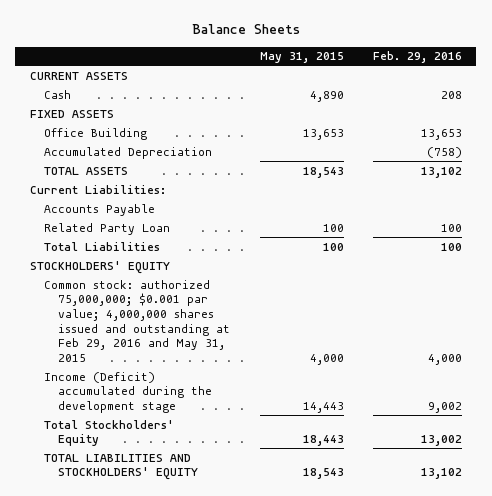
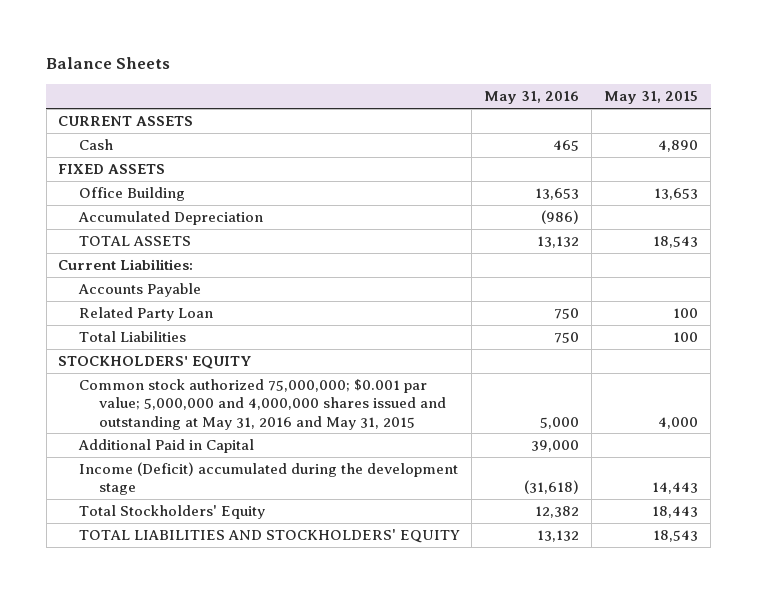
- | May 31, 2015 | Feb. 29, 2016
+ | May 31, 2016 | May 31, 2015
- Common stock: authorized 75,000,000; $0.001 par value; 4,000,000 shares issued and outstanding at Feb 29, 2016 and May 31, 2015 | 4,000 | 4,000
+ Common stock authorized 75,000,000; $0.001 par value; 5,000,000 and 4,000,000 shares issued and outstanding at May 31, 2016 and May 31, 2015 | 5,000 | 4,000
+ Additional Paid in Capital | 39,000 |

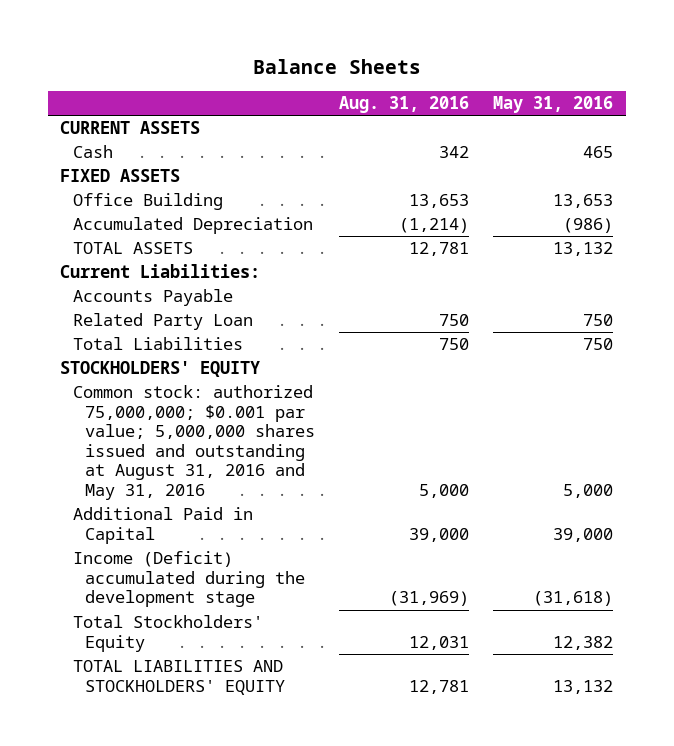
- | May 31, 2016 | May 31, 2015
+ | Aug. 31, 2016 | May 31, 2016
- Common stock authorized 75,000,000; $0.001 par value; 5,000,000 and 4,000,000 shares issued and outstanding at May 31, 2016 and May 31, 2015 | 5,000 | 4,000
+ Common stock: authorized 75,000,000; $0.001 par value; 5,000,000 shares issued and outstanding at August 31, 2016 and May 31, 2016 | 5,000 | 5,000

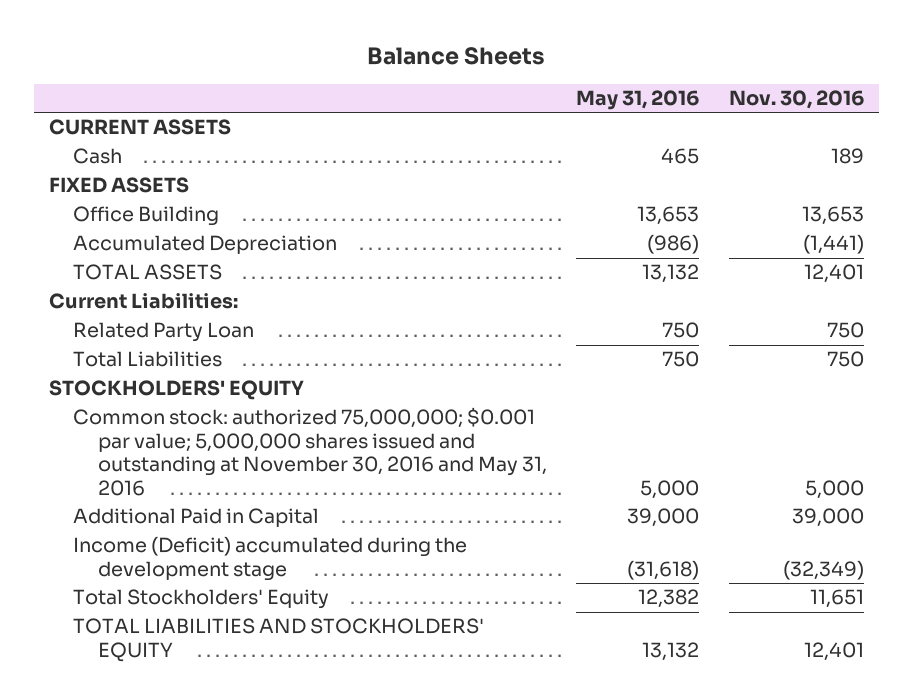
- | Aug. 31, 2016 | May 31, 2016
+ | May 31, 2016 | Nov. 30, 2016
- Accounts Payable
- Common stock: authorized 75,000,000; $0.001 par value; 5,000,000 shares issued and outstanding at August 31, 2016 and May 31, 2016 | 5,000 | 5,000
+ Common stock: authorized 75,000,000; $0.001 par value; 5,000,000 shares issued and outstanding at November 30, 2016 and May 31, 2016 | 5,000 | 5,000

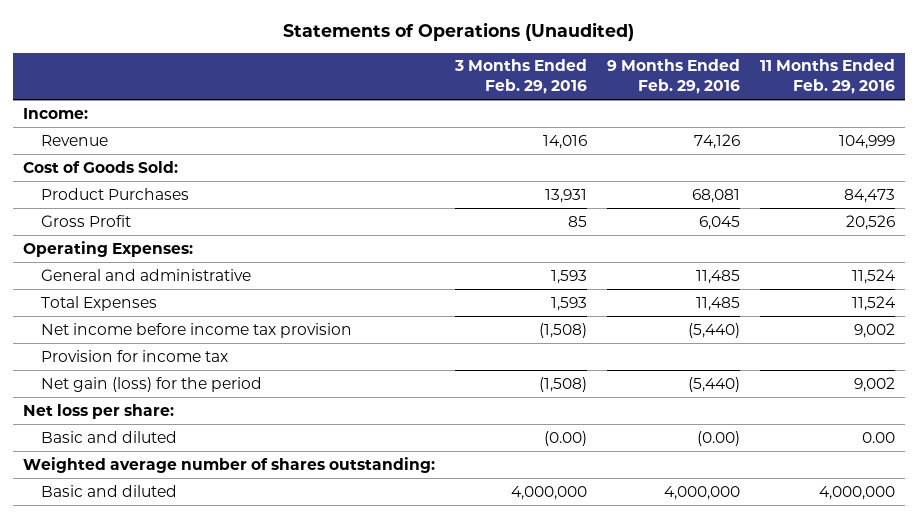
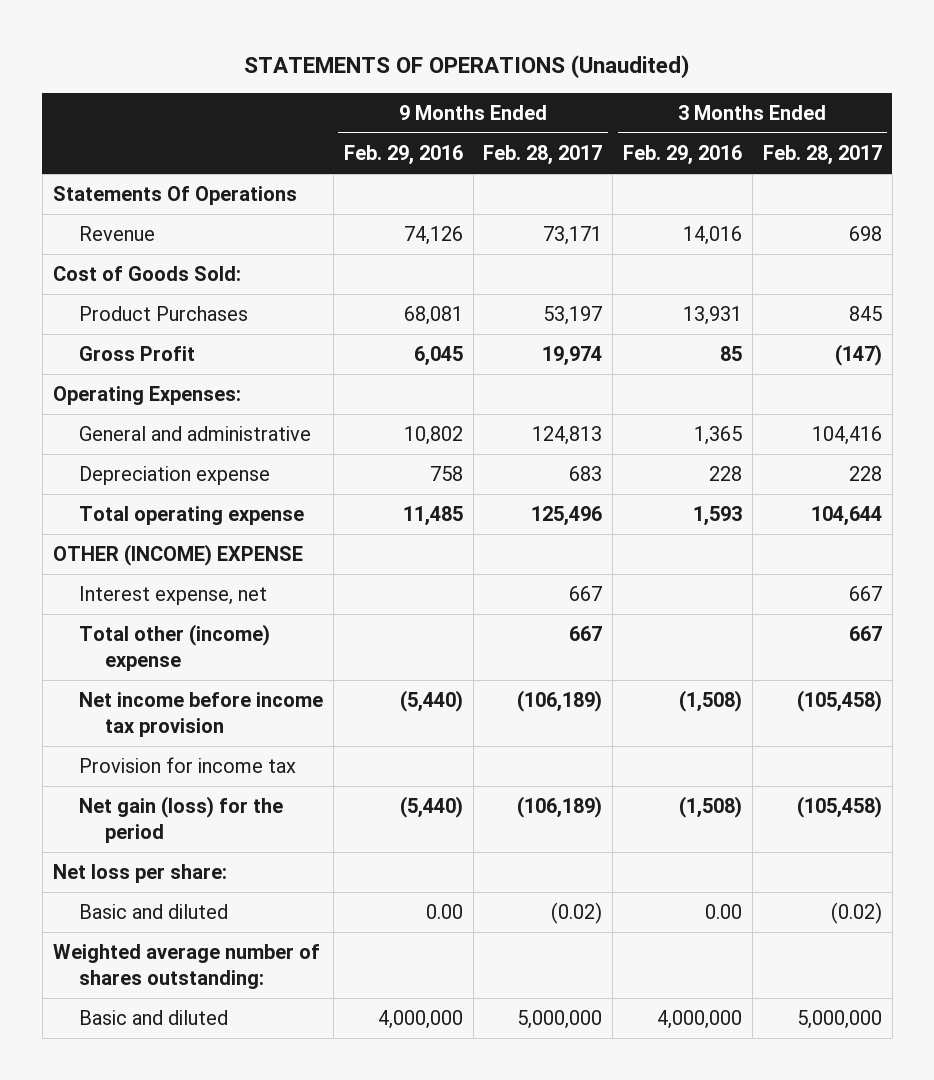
- Statements of Operations (Unaudited)
+ STATEMENTS OF OPERATIONS (Unaudited)
- | 3 Months Ended Feb. 29, 2016 | 9 Months Ended Feb. 29, 2016 | 11 Months Ended Feb. 29, 2016
+ | 9 Months Ended Feb. 29, 2016 | 9 Months Ended Feb. 28, 2017 | 3 Months Ended Feb. 29, 2016 | 3 Months Ended Feb. 28, 2017
- Income:
+ Statements Of Operations
- General and administrative | 1,593 | 11,485 | 11,524
- Total Expenses | 1,593 | 11,485 | 11,524
+ General and administrative | 10,802 | 124,813 | 1,365 | 104,416
+ Depreciation expense | 758 | 683 | 228 | 228
+ Total operating expense | 11,485 | 125,496 | 1,593 | 104,644
+ OTHER (INCOME) EXPENSE
+ Interest expense, net | | 667 | | 667
+ Total other (income) expense | | 667 | | 667
- Basic and diluted | (0.00) | (0.00) | 0.00
+ Basic and diluted | 0.00 | (0.02) | 0.00 | (0.02)

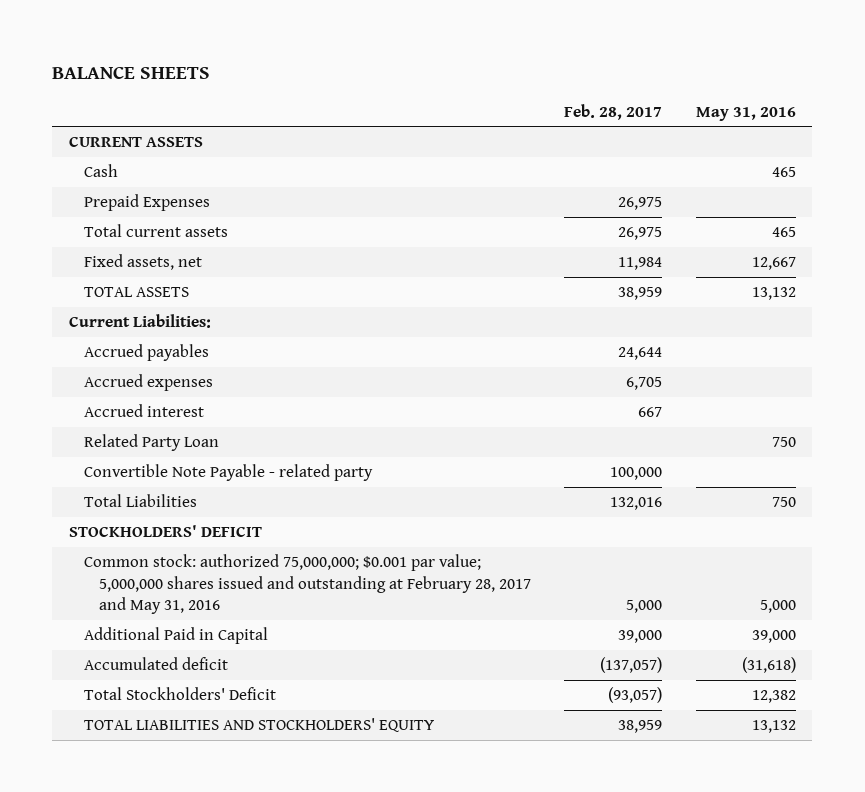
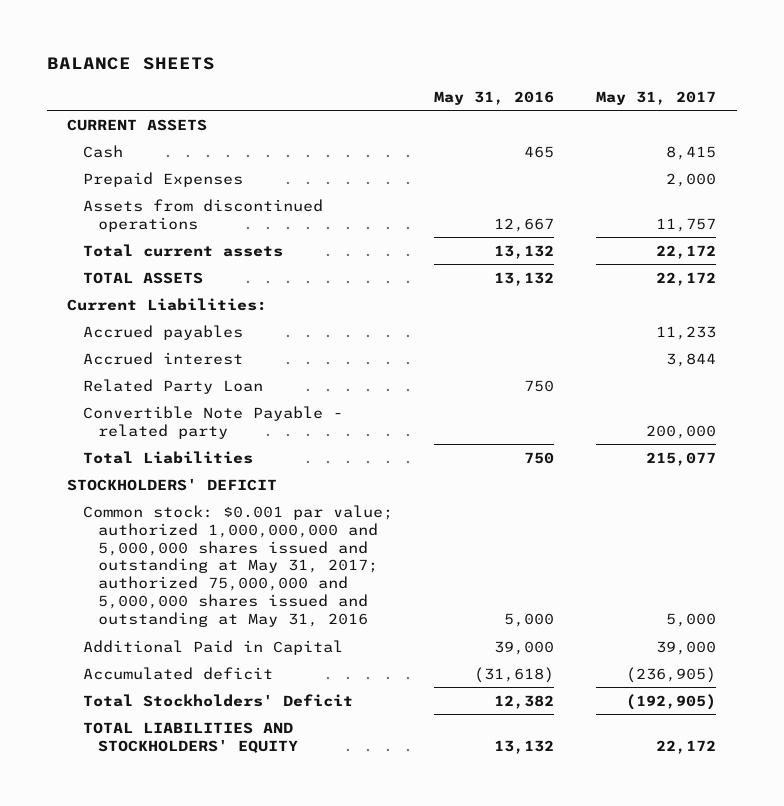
- | Feb. 28, 2017 | May 31, 2016
+ | May 31, 2016 | May 31, 2017
- Total current assets | 26,975 | 465
- Fixed assets, net | 11,984 | 12,667
+ Assets from discontinued operations | 12,667 | 11,757
+ Total current assets | 13,132 | 22,172
- Accrued expenses | 6,705 |
- Common stock: authorized 75,000,000; $0.001 par value; 5,000,000 shares issued and outstanding at February 28, 2017 and May 31, 2016 | 5,000 | 5,000
+ Common stock: $0.001 par value; authorized 1,000,000,000 and 5,000,000 shares issued and outstanding at May 31, 2017; authorized 75,000,000 and 5,000,000 shares issued and outstanding at May 31, 2016 | 5,000 | 5,000

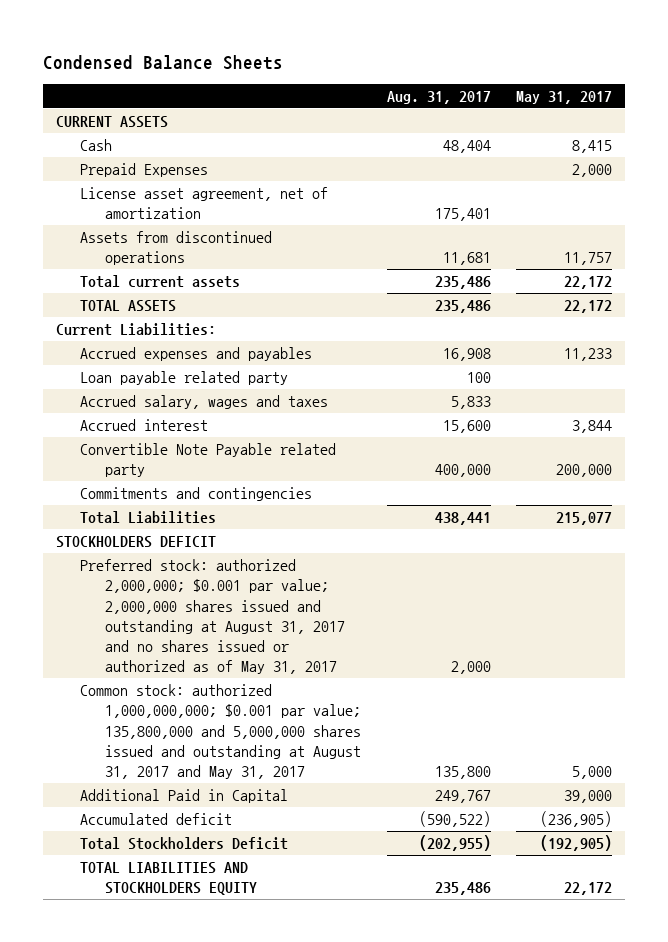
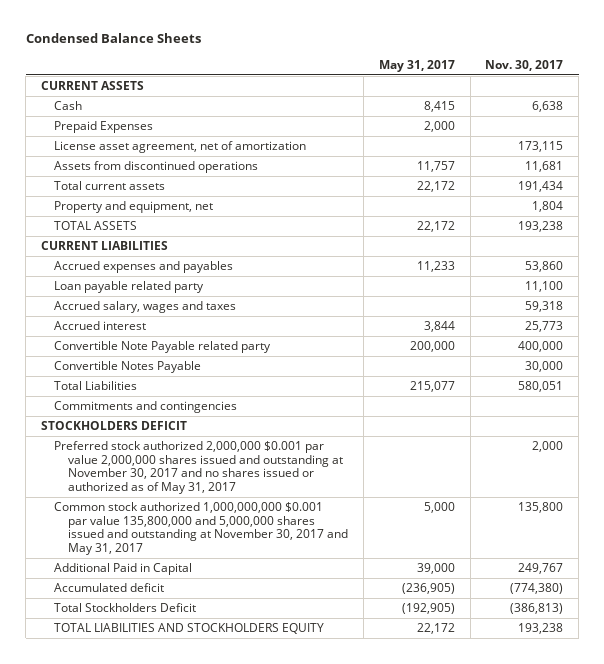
- | Aug. 31, 2017 | May 31, 2017
+ | May 31, 2017 | Nov. 30, 2017
+ Property and equipment, net | | 1,804
- Current Liabilities:
+ CURRENT LIABILITIES
+ Convertible Notes Payable | | 30,000
moved down: Commitments and contingencies
- Preferred stock: authorized 2,000,000; $0.001 par value; 2,000,000 shares issued and outstanding at August 31, 2017 and no shares issued or authorized as of May 31, 2017 | 2,000 |
- Common stock: authorized 1,000,000,000; $0.001 par value; 135,800,000 and 5,000,000 shares issued and outstanding at August 31, 2017 and May 31, 2017 | 135,800 | 5,000
+ Preferred stock authorized 2,000,000 $0.001 par value 2,000,000 shares issued and outstanding at November 30, 2017 and no shares issued or authorized as of May 31, 2017 | | 2,000
+ Common stock authorized 1,000,000,000 $0.001 par value 135,800,000 and 5,000,000 shares issued and outstanding at November 30, 2017 and May 31, 2017 | 5,000 | 135,800

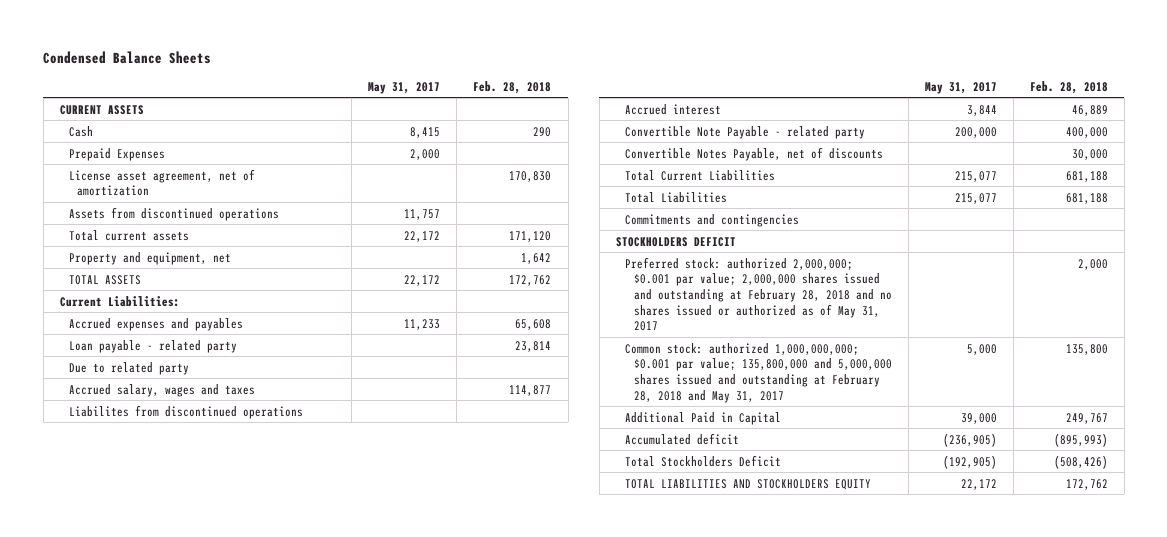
- | May 31, 2017 | Nov. 30, 2017
+ | May 31, 2017 | Feb. 28, 2018
- CURRENT LIABILITIES
+ Current Liabilities:
- Loan payable related party | | 11,100
+ Loan payable - related party | | 23,814
+ Due to related party
+ Liabilites from discontinued operations
- Convertible Note Payable related party | 200,000 | 400,000
- Convertible Notes Payable | | 30,000
+ Convertible Note Payable - related party | 200,000 | 400,000
+ Convertible Notes Payable, net of discounts | | 30,000
+ Total Current Liabilities | 215,077 | 681,188
- Preferred stock authorized 2,000,000 $0.001 par value 2,000,000 shares issued and outstanding at November 30, 2017 and no shares issued or authorized as of May 31, 2017 | | 2,000
- Common stock authorized 1,000,000,000 $0.001 par value 135,800,000 and 5,000,000 shares issued and outstanding at November 30, 2017 and May 31, 2017 | 5,000 | 135,800
+ Preferred stock: authorized 2,000,000; $0.001 par value; 2,000,000 shares issued and outstanding at February 28, 2018 and no shares issued or authorized as of May 31, 2017 | | 2,000
+ Common stock: authorized 1,000,000,000; $0.001 par value; 135,800,000 and 5,000,000 shares issued and outstanding at February 28, 2018 and May 31, 2017 | 5,000 | 135,800

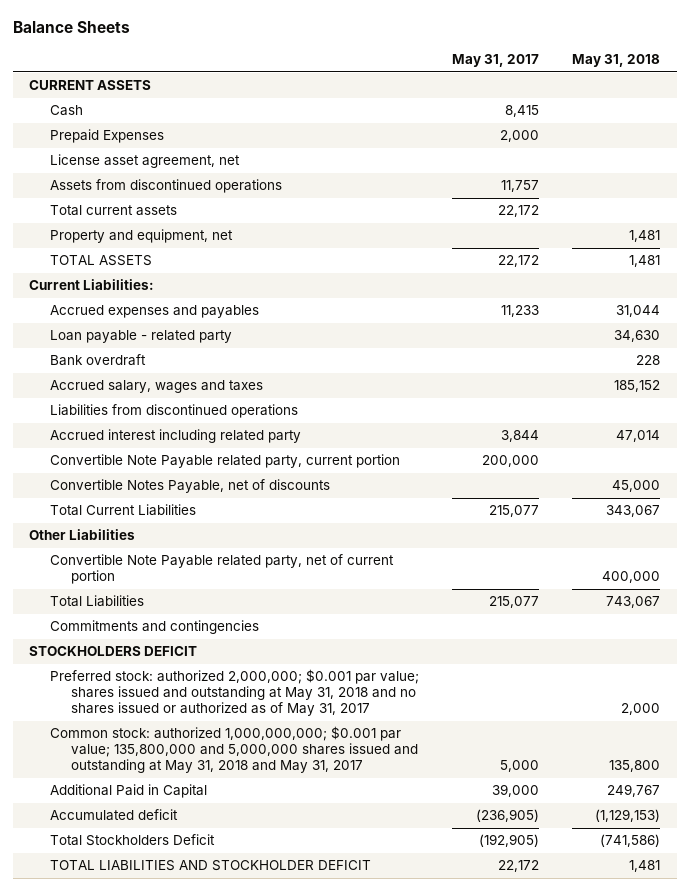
- Condensed Balance Sheets
+ Balance Sheets
- | May 31, 2017 | Feb. 28, 2018
+ | May 31, 2017 | May 31, 2018
- License asset agreement, net of amortization | | 170,830
+ License asset agreement, net
- Due to related party
+ Bank overdraft | | 228
- Liabilites from discontinued operations
- Accrued interest | 3,844 | 46,889
- Convertible Note Payable - related party | 200,000 | 400,000
+ Liabilities from discontinued operations
+ Accrued interest including related party | 3,844 | 47,014
+ Convertible Note Payable related party, current portion | 200,000 |
+ Other Liabilities
+ Convertible Note Payable related party, net of current portion | | 400,000
- Preferred stock: authorized 2,000,000; $0.001 par value; 2,000,000 shares issued and outstanding at February 28, 2018 and no shares issued or authorized as of May 31, 2017 | | 2,000
- Common stock: authorized 1,000,000,000; $0.001 par value; 135,800,000 and 5,000,000 shares issued and outstanding at February 28, 2018 and May 31, 2017 | 5,000 | 135,800
+ Preferred stock: authorized 2,000,000; $0.001 par value; shares issued and outstanding at May 31, 2018 and no shares issued or authorized as of May 31, 2017 | | 2,000
+ Common stock: authorized 1,000,000,000; $0.001 par value; 135,800,000 and 5,000,000 shares issued and outstanding at May 31, 2018 and May 31, 2017 | 5,000 | 135,800
- TOTAL LIABILITIES AND STOCKHOLDERS EQUITY | 22,172 | 172,762
+ TOTAL LIABILITIES AND STOCKHOLDER DEFICIT | 22,172 | 1,481

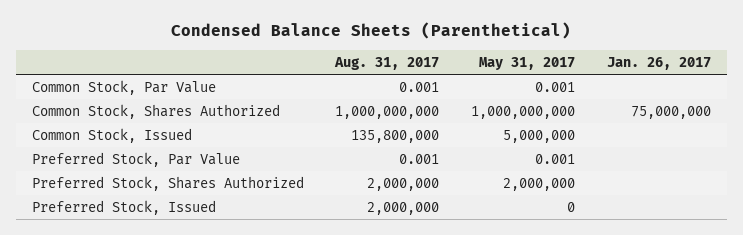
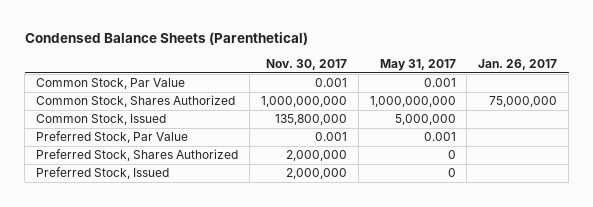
- | Aug. 31, 2017 | May 31, 2017 | Jan. 26, 2017
+ | Nov. 30, 2017 | May 31, 2017 | Jan. 26, 2017
- Preferred Stock, Shares Authorized | 2,000,000 | 2,000,000 |
+ Preferred Stock, Shares Authorized | 2,000,000 | 0 |

